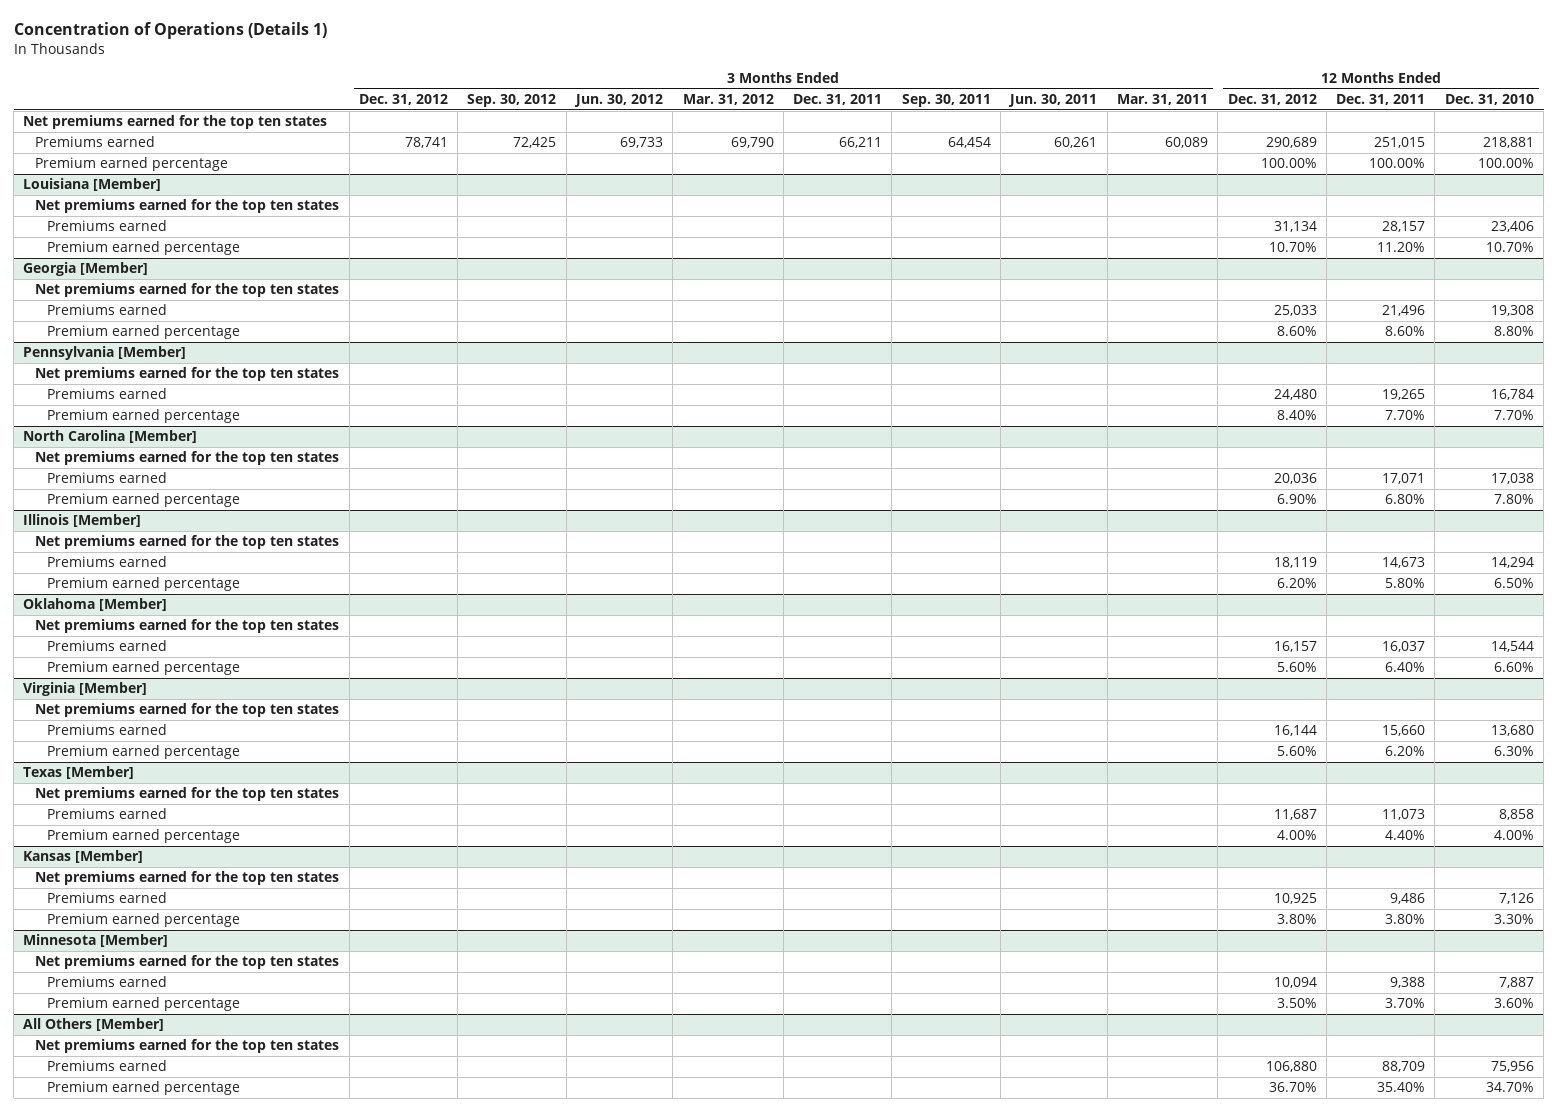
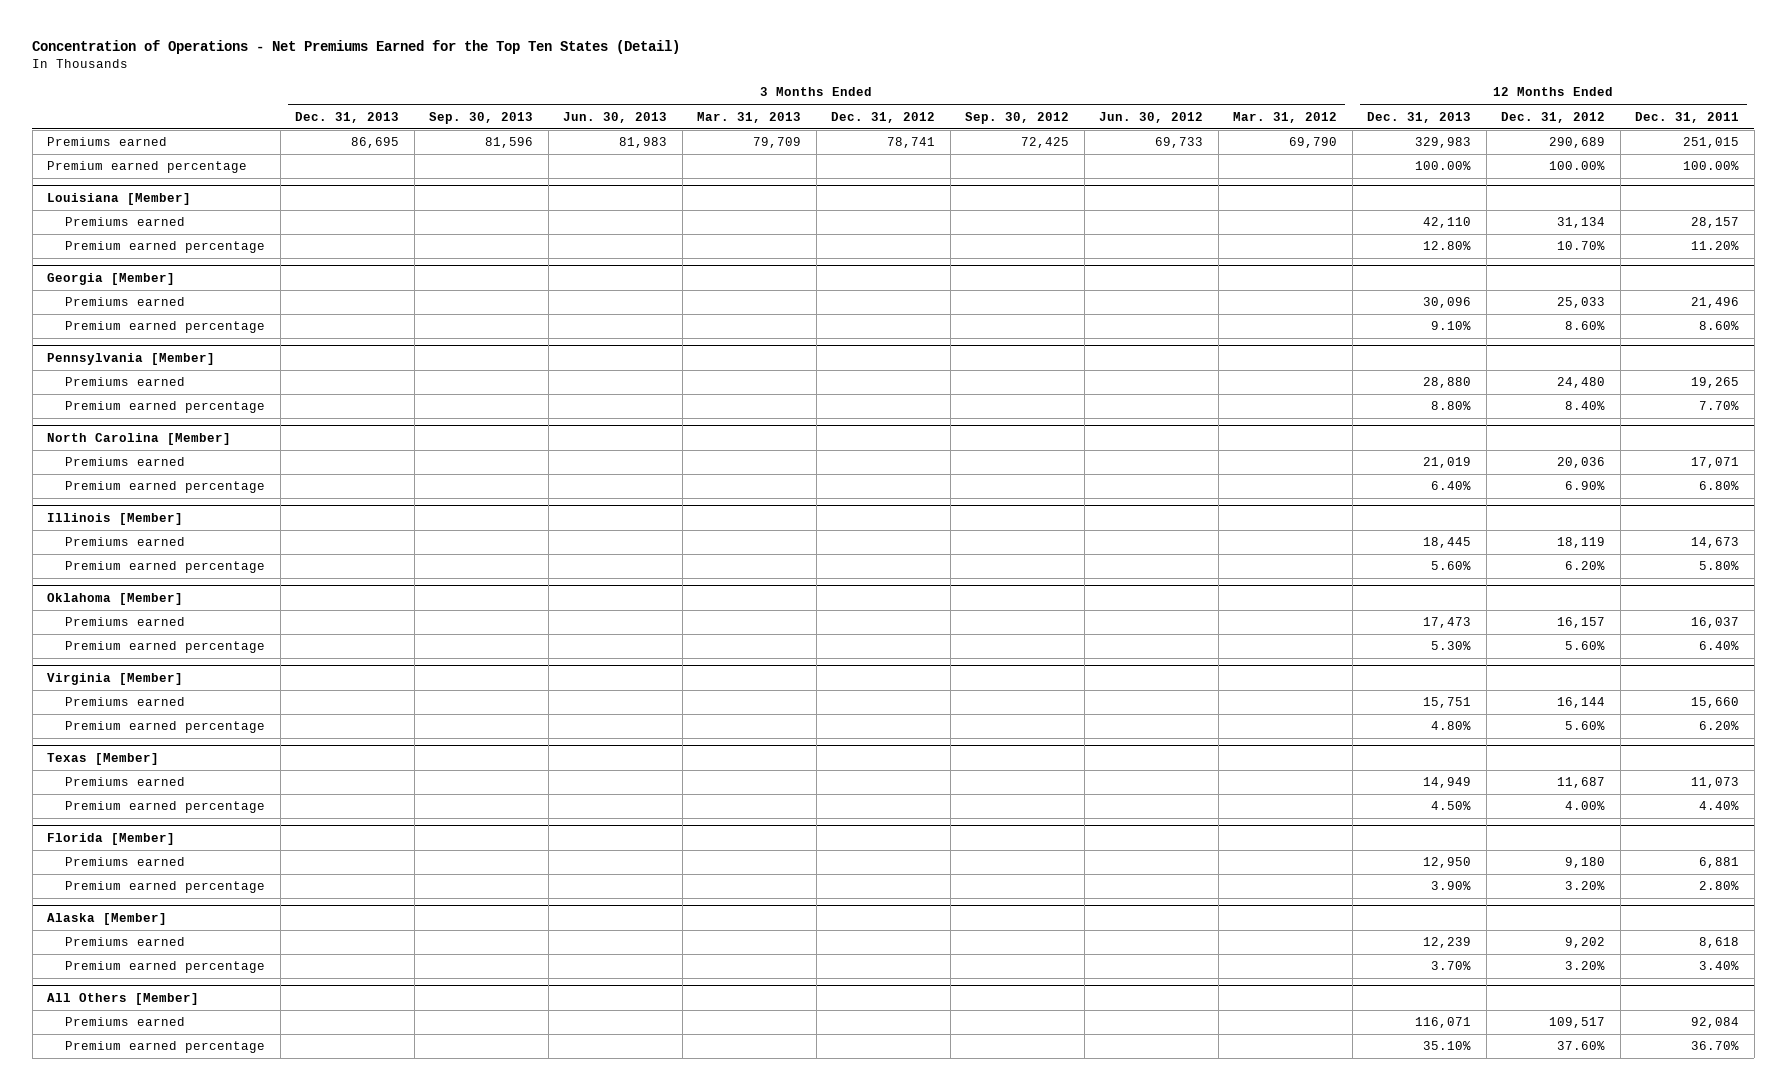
- Concentration of Operations (Details 1)
+ Concentration of Operations - Net Premiums Earned for the Top Ten States (Detail)
- | 3 Months Ended Dec. 31, 2012 | 3 Months Ended Sep. 30, 2012 | 3 Months Ended Jun. 30, 2012 | 3 Months Ended Mar. 31, 2012 | 3 Months Ended Dec. 31, 2011 | 3 Months Ended Sep. 30, 2011 | 3 Months Ended Jun. 30, 2011 | 3 Months Ended Mar. 31, 2011 | 12 Months Ended Dec. 31, 2012 | 12 Months Ended Dec. 31, 2011 | 12 Months Ended Dec. 31, 2010
+ | 3 Months Ended Dec. 31, 2013 | 3 Months Ended Sep. 30, 2013 | 3 Months Ended Jun. 30, 2013 | 3 Months Ended Mar. 31, 2013 | 3 Months Ended Dec. 31, 2012 | 3 Months Ended Sep. 30, 2012 | 3 Months Ended Jun. 30, 2012 | 3 Months Ended Mar. 31, 2012 | 12 Months Ended Dec. 31, 2013 | 12 Months Ended Dec. 31, 2012 | 12 Months Ended Dec. 31, 2011
- Net premiums earned for the top ten states
@ Louisiana [Member]
- Net premiums earned for the top ten states
@ Georgia [Member]
- Net premiums earned for the top ten states
@ Pennsylvania [Member]
- Net premiums earned for the top ten states
@ North Carolina [Member]
- Net premiums earned for the top ten states
@ Illinois [Member]
- Net premiums earned for the top ten states
@ Oklahoma [Member]
- Net premiums earned for the top ten states
@ Virginia [Member]
- Net premiums earned for the top ten states
@ Texas [Member]
- Net premiums earned for the top ten states
- Kansas [Member]
- Net premiums earned for the top ten states
- Premiums earned | | | | | | | | | 10,925 | 9,486 | 7,126
- Premium earned percentage | | | | | | | | | 3.80% | 3.80% | 3.30%
- Minnesota [Member]
- Net premiums earned for the top ten states
- Premiums earned | | | | | | | | | 10,094 | 9,388 | 7,887
- Premium earned percentage | | | | | | | | | 3.50% | 3.70% | 3.60%
+ Florida [Member]
+ Premiums earned | | | | | | | | | 12,950 | 9,180 | 6,881
+ Premium earned percentage | | | | | | | | | 3.90% | 3.20% | 2.80%
+ Alaska [Member]
+ Premiums earned | | | | | | | | | 12,239 | 9,202 | 8,618
+ Premium earned percentage | | | | | | | | | 3.70% | 3.20% | 3.40%
@ All Others [Member]
- Net premiums earned for the top ten states
- Premiums earned | | | | | | | | | 106,880 | 88,709 | 75,956
- Premium earned percentage | | | | | | | | | 36.70% | 35.40% | 34.70%
+ Premiums earned | | | | | | | | | 116,071 | 109,517 | 92,084
+ Premium earned percentage | | | | | | | | | 35.10% | 37.60% | 36.70%

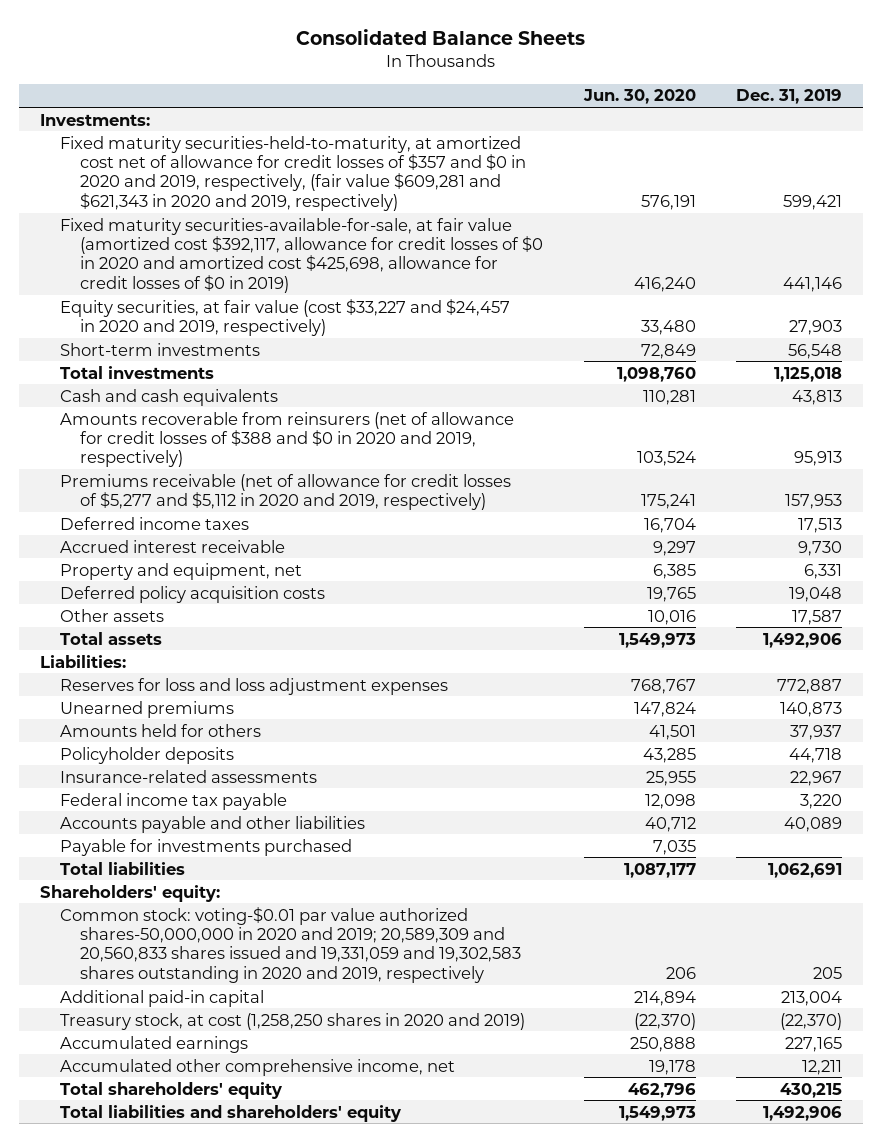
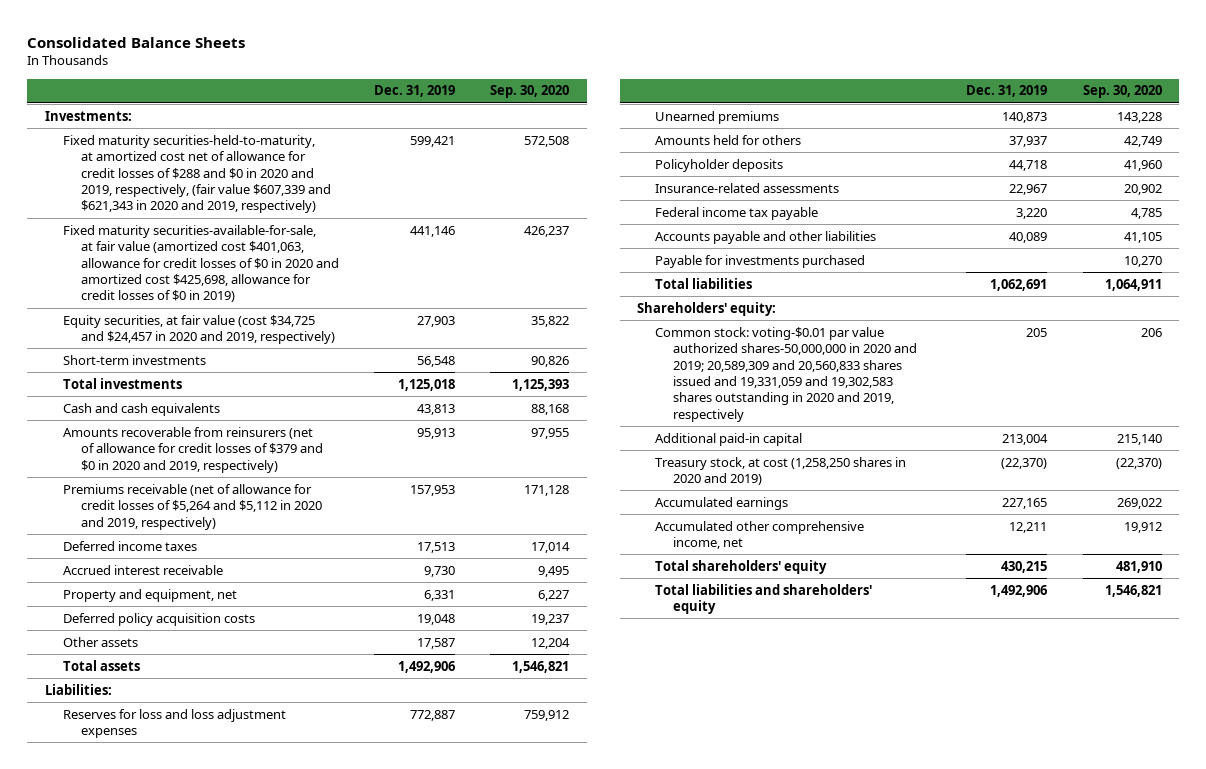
- | Jun. 30, 2020 | Dec. 31, 2019
+ | Dec. 31, 2019 | Sep. 30, 2020
- Fixed maturity securities-held-to-maturity, at amortized cost net of allowance for credit losses of $357 and $0 in 2020 and 2019, respectively, (fair value $609,281 and $621,343 in 2020 and 2019, respectively) | 576,191 | 599,421
- Fixed maturity securities-available-for-sale, at fair value (amortized cost $392,117, allowance for credit losses of $0 in 2020 and amortized cost $425,698, allowance for credit losses of $0 in 2019) | 416,240 | 441,146
- Equity securities, at fair value (cost $33,227 and $24,457 in 2020 and 2019, respectively) | 33,480 | 27,903
+ Fixed maturity securities-held-to-maturity, at amortized cost net of allowance for credit losses of $288 and $0 in 2020 and 2019, respectively, (fair value $607,339 and $621,343 in 2020 and 2019, respectively) | 599,421 | 572,508
+ Fixed maturity securities-available-for-sale, at fair value (amortized cost $401,063, allowance for credit losses of $0 in 2020 and amortized cost $425,698, allowance for credit losses of $0 in 2019) | 441,146 | 426,237
+ Equity securities, at fair value (cost $34,725 and $24,457 in 2020 and 2019, respectively) | 27,903 | 35,822
- Amounts recoverable from reinsurers (net of allowance for credit losses of $388 and $0 in 2020 and 2019, respectively) | 103,524 | 95,913
- Premiums receivable (net of allowance for credit losses of $5,277 and $5,112 in 2020 and 2019, respectively) | 175,241 | 157,953
+ Amounts recoverable from reinsurers (net of allowance for credit losses of $379 and $0 in 2020 and 2019, respectively) | 95,913 | 97,955
+ Premiums receivable (net of allowance for credit losses of $5,264 and $5,112 in 2020 and 2019, respectively) | 157,953 | 171,128

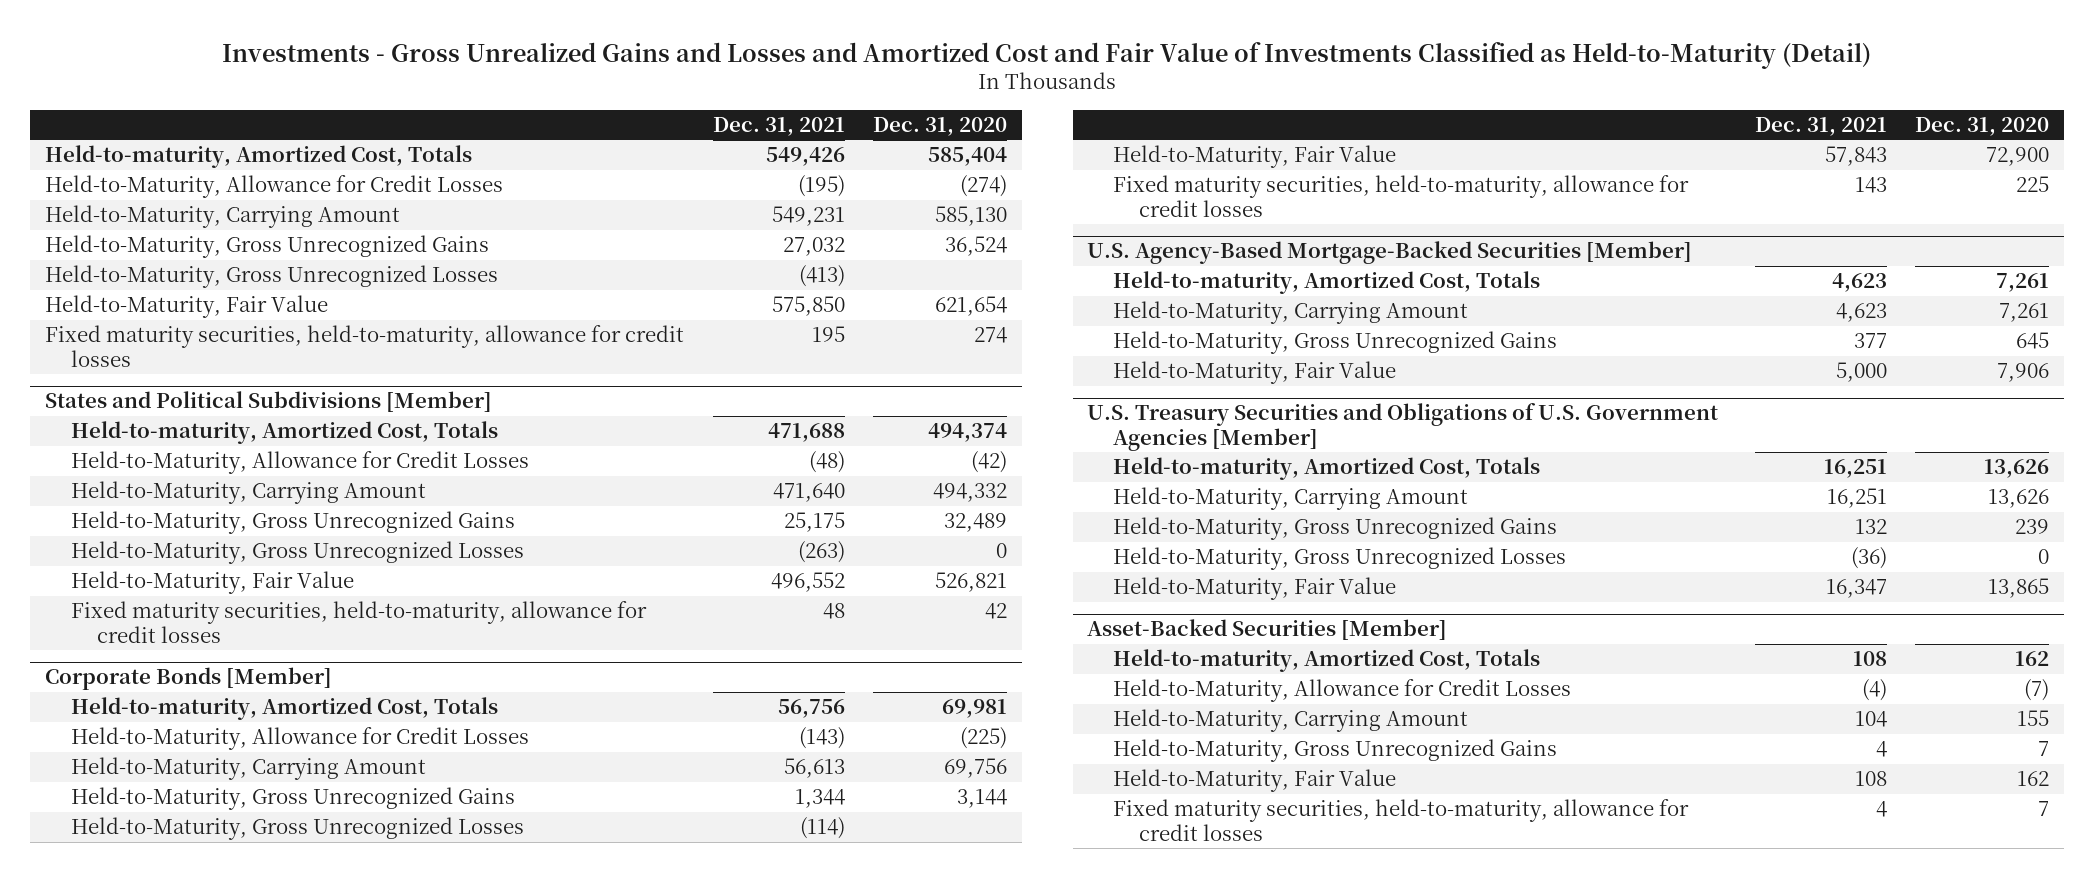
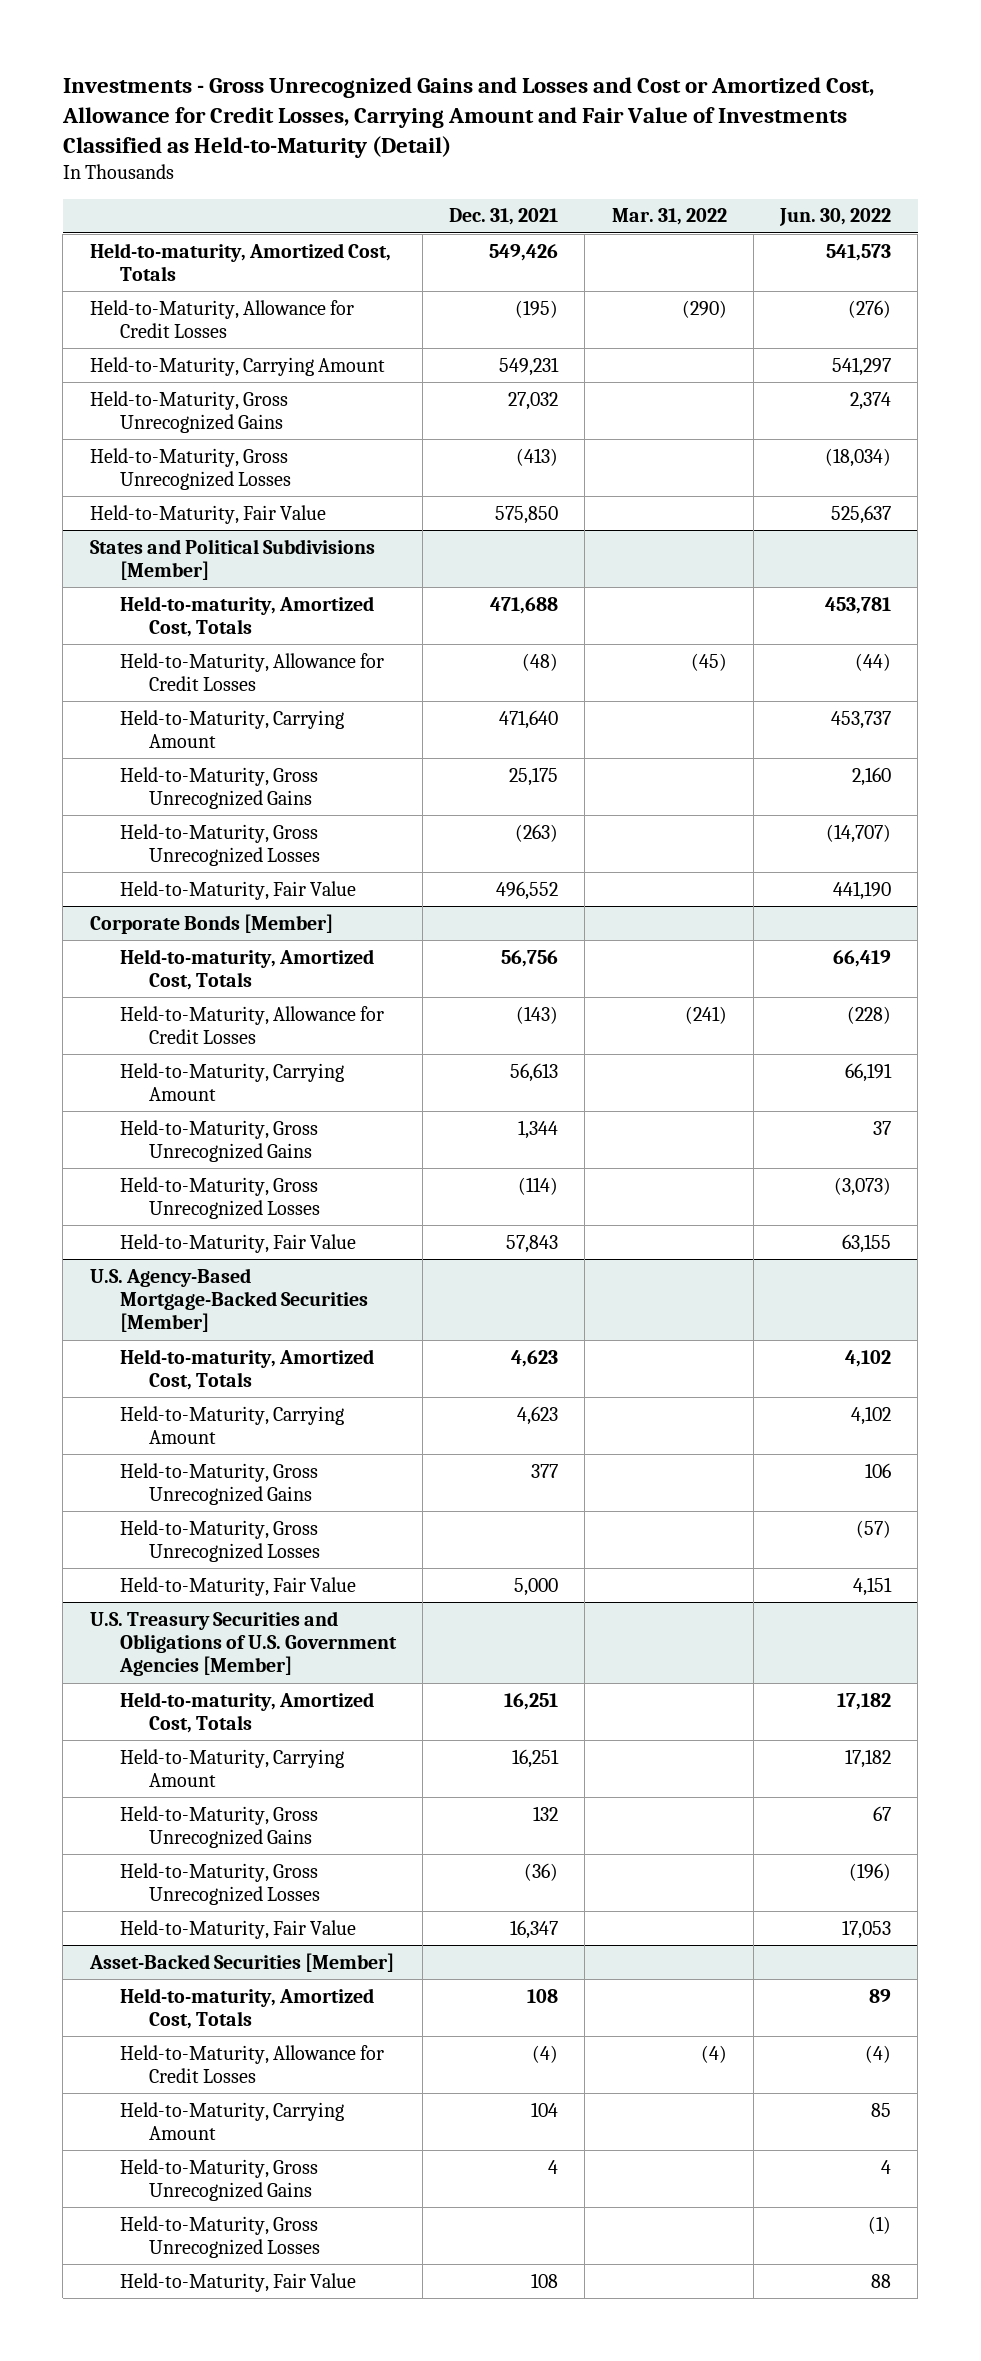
- Investments - Gross Unrealized Gains and Losses and Amortized Cost and Fair Value of Investments Classified as Held-to-Maturity (Detail)
+ Investments - Gross Unrecognized Gains and Losses and Cost or Amortized Cost, Allowance for Credit Losses, Carrying Amount and Fair Value of Investments Classified as Held-to-Maturity (Detail)
- | Dec. 31, 2021 | Dec. 31, 2020
+ | Dec. 31, 2021 | Mar. 31, 2022 | Jun. 30, 2022
- Fixed maturity securities, held-to-maturity, allowance for credit losses | 195 | 274
@ States and Political Subdivisions [Member]
- Fixed maturity securities, held-to-maturity, allowance for credit losses | 48 | 42
@ Corporate Bonds [Member]
- Fixed maturity securities, held-to-maturity, allowance for credit losses | 143 | 225
@ U.S. Agency-Based Mortgage-Backed Securities [Member]
+ Held-to-Maturity, Gross Unrecognized Losses | | | (57)
@ Asset-Backed Securities [Member]
+ Held-to-Maturity, Gross Unrecognized Losses | | | (1)
- Fixed maturity securities, held-to-maturity, allowance for credit losses | 4 | 7

